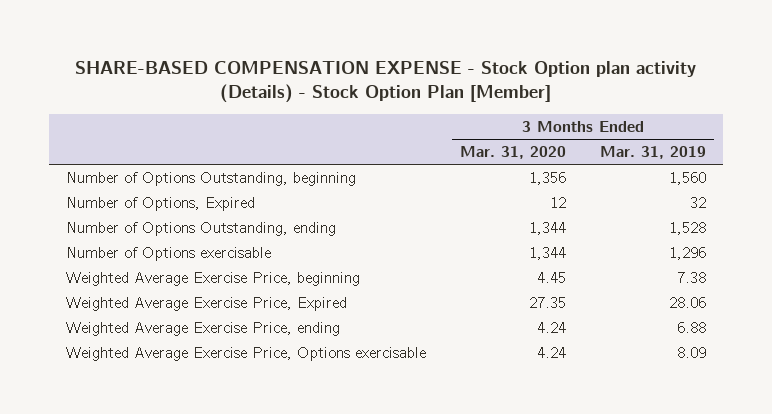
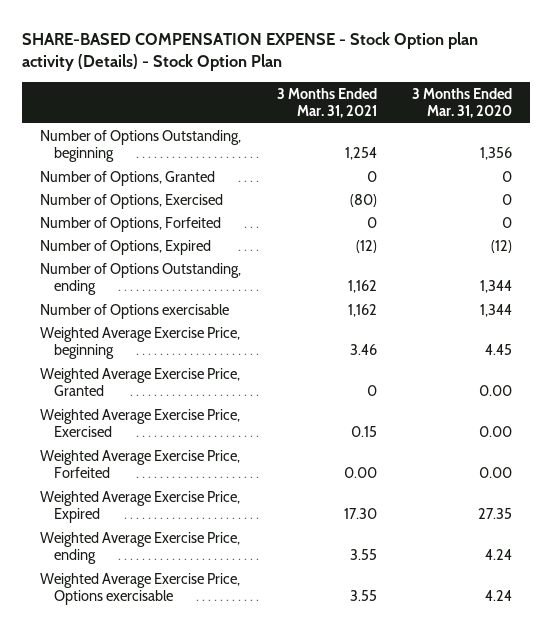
- SHARE-BASED COMPENSATION EXPENSE - Stock Option plan activity (Details) - Stock Option Plan [Member]
+ SHARE-BASED COMPENSATION EXPENSE - Stock Option plan activity (Details) - Stock Option Plan
- | 3 Months Ended Mar. 31, 2020 | 3 Months Ended Mar. 31, 2019
+ | 3 Months Ended Mar. 31, 2021 | 3 Months Ended Mar. 31, 2020
- Number of Options, Expired | 12 | 32
+ Number of Options, Granted | 0 | 0
+ Number of Options, Exercised | (80) | 0
+ Number of Options, Forfeited | 0 | 0
+ Number of Options, Expired | (12) | (12)
+ Weighted Average Exercise Price, Granted | 0 | 0.00
+ Weighted Average Exercise Price, Exercised | 0.15 | 0.00
+ Weighted Average Exercise Price, Forfeited | 0.00 | 0.00

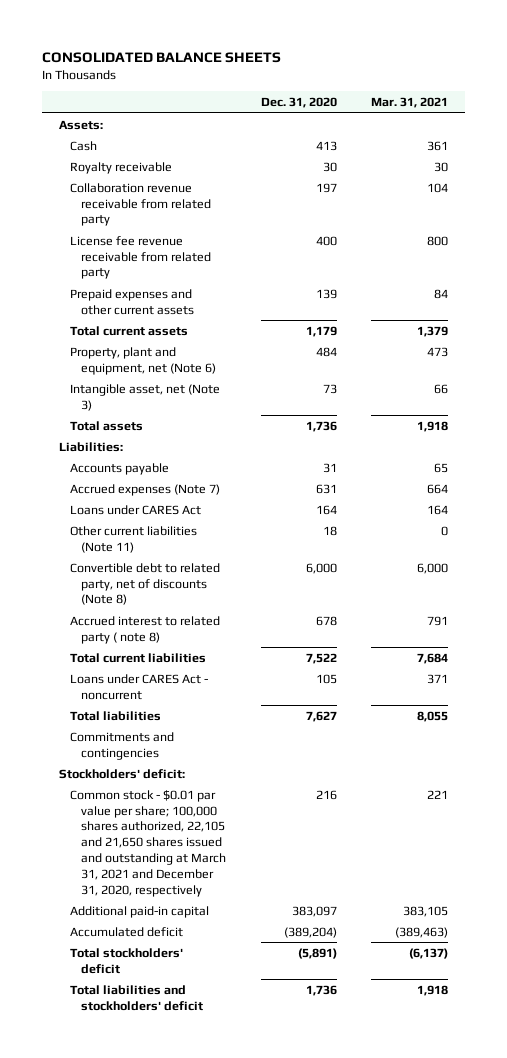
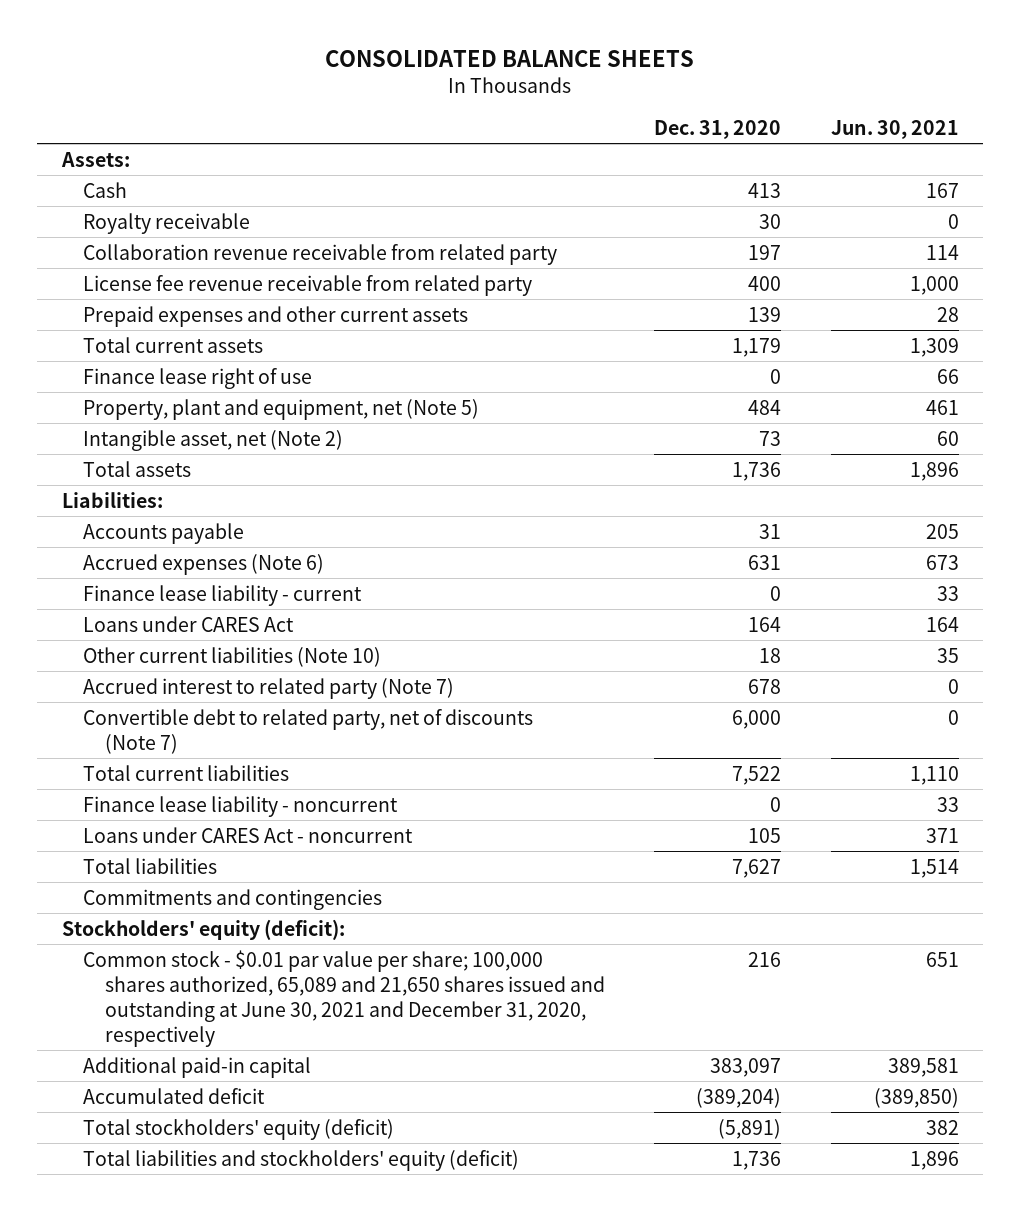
- | Dec. 31, 2020 | Mar. 31, 2021
+ | Dec. 31, 2020 | Jun. 30, 2021
- Property, plant and equipment, net (Note 6) | 484 | 473
- Intangible asset, net (Note 3) | 73 | 66
+ Finance lease right of use | 0 | 66
+ Property, plant and equipment, net (Note 5) | 484 | 461
+ Intangible asset, net (Note 2) | 73 | 60
- Accrued expenses (Note 7) | 631 | 664
+ Accrued expenses (Note 6) | 631 | 673
+ Finance lease liability - current | 0 | 33
- Other current liabilities (Note 11) | 18 | 0
- Convertible debt to related party, net of discounts (Note 8) | 6,000 | 6,000
- Accrued interest to related party ( note 8) | 678 | 791
+ Other current liabilities (Note 10) | 18 | 35
+ Accrued interest to related party (Note 7) | 678 | 0
+ Convertible debt to related party, net of discounts (Note 7) | 6,000 | 0
+ Finance lease liability - noncurrent | 0 | 33
- Stockholders' deficit:
- Common stock - $0.01 par value per share; 100,000 shares authorized, 22,105 and 21,650 shares issued and outstanding at March 31, 2021 and December 31, 2020, respectively | 216 | 221
+ Stockholders' equity (deficit):
+ Common stock - $0.01 par value per share; 100,000 shares authorized, 65,089 and 21,650 shares issued and outstanding at June 30, 2021 and December 31, 2020, respectively | 216 | 651
- Total stockholders' deficit | (5,891) | (6,137)
- Total liabilities and stockholders' deficit | 1,736 | 1,918
+ Total stockholders' equity (deficit) | (5,891) | 382
+ Total liabilities and stockholders' equity (deficit) | 1,736 | 1,896

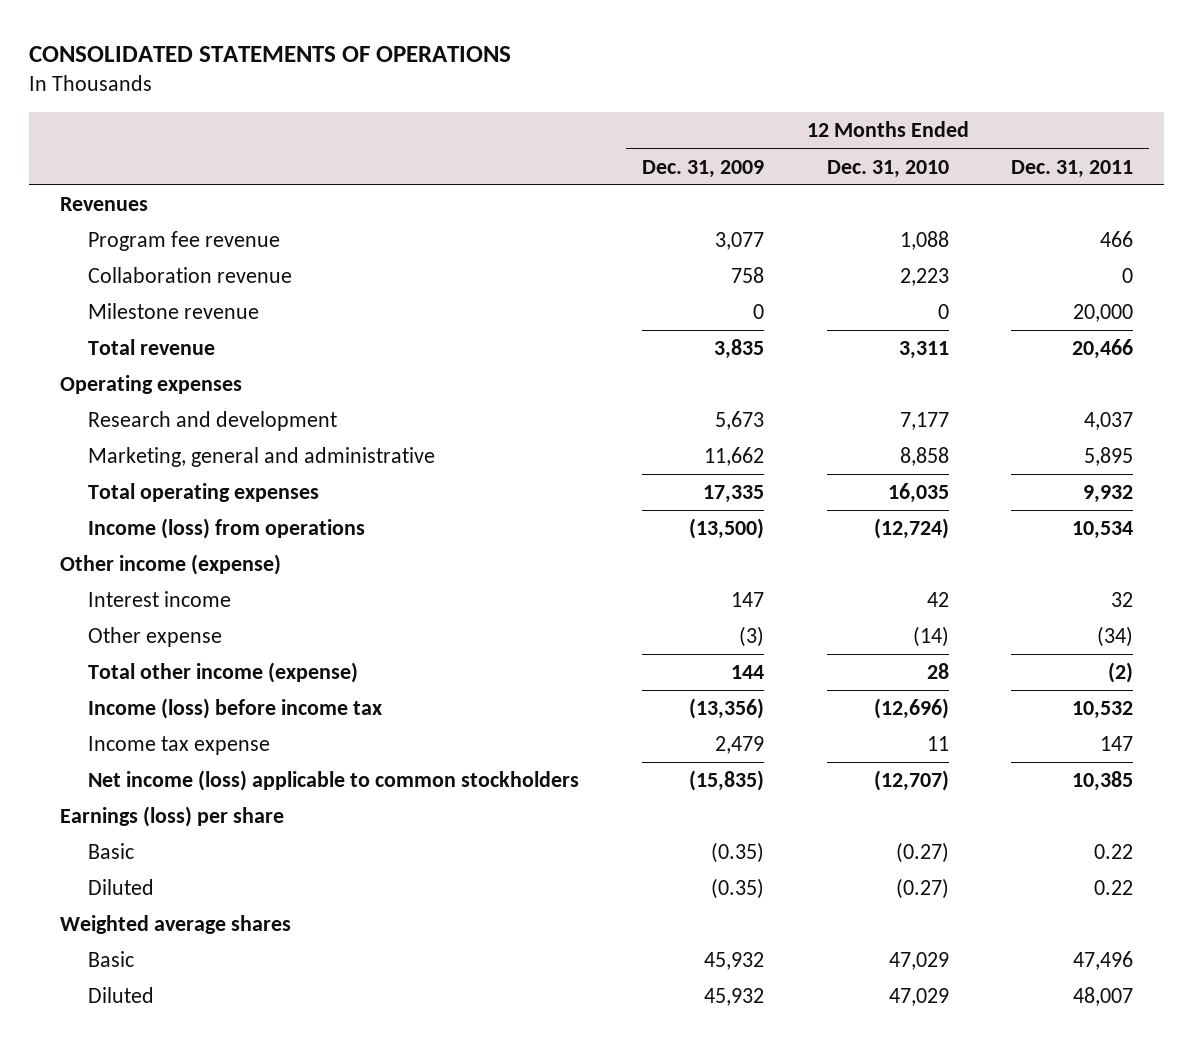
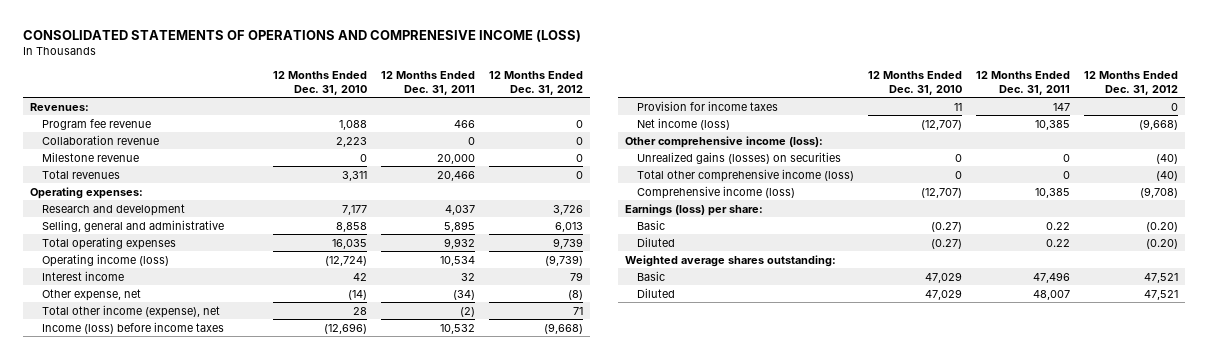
- CONSOLIDATED STATEMENTS OF OPERATIONS
+ CONSOLIDATED STATEMENTS OF OPERATIONS AND COMPRENESIVE INCOME (LOSS)
- | 12 Months Ended Dec. 31, 2009 | 12 Months Ended Dec. 31, 2010 | 12 Months Ended Dec. 31, 2011
+ | 12 Months Ended Dec. 31, 2010 | 12 Months Ended Dec. 31, 2011 | 12 Months Ended Dec. 31, 2012
- Revenues
+ Revenues:
- Total revenue | 3,835 | 3,311 | 20,466
- Operating expenses
+ Total revenues | 3,311 | 20,466 | 0
+ Operating expenses:
- Marketing, general and administrative | 11,662 | 8,858 | 5,895
+ Selling, general and administrative | 8,858 | 5,895 | 6,013
- Income (loss) from operations | (13,500) | (12,724) | 10,534
- Other income (expense)
+ Operating income (loss) | (12,724) | 10,534 | (9,739)
- Other expense | (3) | (14) | (34)
- Total other income (expense) | 144 | 28 | (2)
- Income (loss) before income tax | (13,356) | (12,696) | 10,532
- Income tax expense | 2,479 | 11 | 147
- Net income (loss) applicable to common stockholders | (15,835) | (12,707) | 10,385
- Earnings (loss) per share
+ Other expense, net | (14) | (34) | (8)
+ Total other income (expense), net | 28 | (2) | 71
+ Income (loss) before income taxes | (12,696) | 10,532 | (9,668)
+ Provision for income taxes | 11 | 147 | 0
+ Net income (loss) | (12,707) | 10,385 | (9,668)
+ Other comprehensive income (loss):
+ Unrealized gains (losses) on securities | 0 | 0 | (40)
+ Total other comprehensive income (loss) | 0 | 0 | (40)
+ Comprehensive income (loss) | (12,707) | 10,385 | (9,708)
+ Earnings (loss) per share:
- Weighted average shares
+ Weighted average shares outstanding:

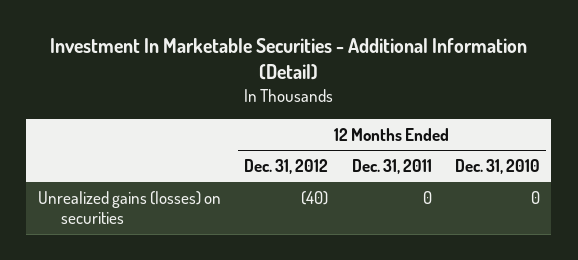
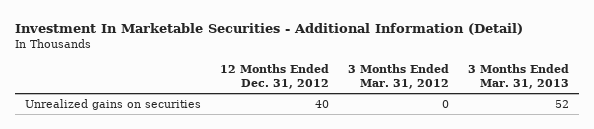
- | 12 Months Ended Dec. 31, 2012 | 12 Months Ended Dec. 31, 2011 | 12 Months Ended Dec. 31, 2010
+ | 12 Months Ended Dec. 31, 2012 | 3 Months Ended Mar. 31, 2012 | 3 Months Ended Mar. 31, 2013
- Unrealized gains (losses) on securities | (40) | 0 | 0
+ Unrealized gains on securities | 40 | 0 | 52

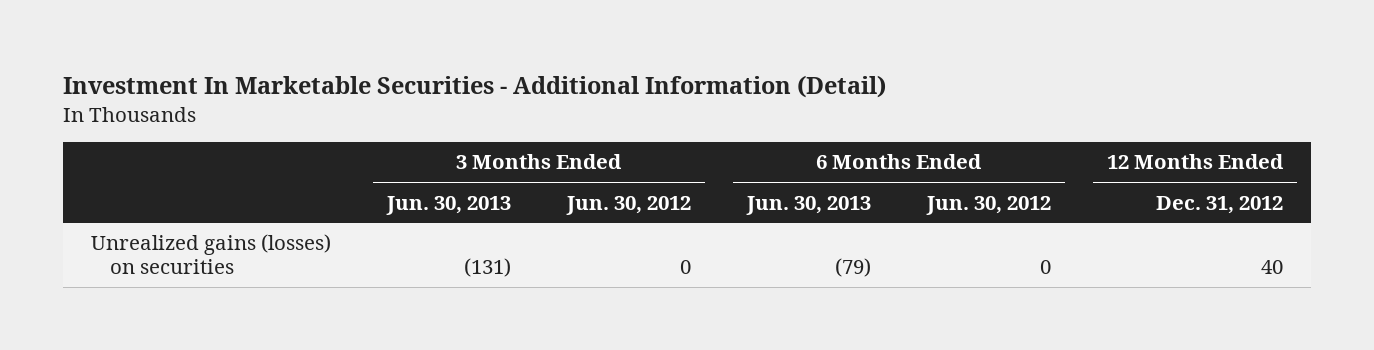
- | 12 Months Ended Dec. 31, 2012 | 3 Months Ended Mar. 31, 2012 | 3 Months Ended Mar. 31, 2013
+ | 3 Months Ended Jun. 30, 2013 | 3 Months Ended Jun. 30, 2012 | 6 Months Ended Jun. 30, 2013 | 6 Months Ended Jun. 30, 2012 | 12 Months Ended Dec. 31, 2012
- Unrealized gains on securities | 40 | 0 | 52
+ Unrealized gains (losses) on securities | (131) | 0 | (79) | 0 | 40

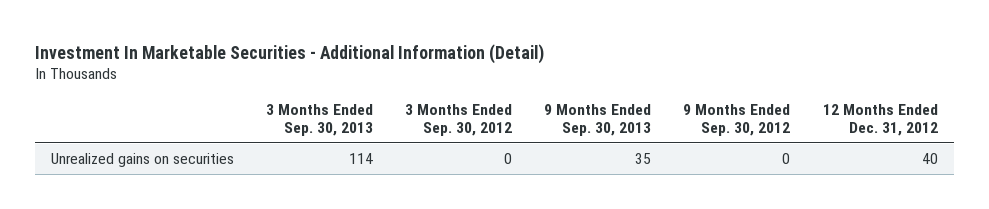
- | 3 Months Ended Jun. 30, 2013 | 3 Months Ended Jun. 30, 2012 | 6 Months Ended Jun. 30, 2013 | 6 Months Ended Jun. 30, 2012 | 12 Months Ended Dec. 31, 2012
+ | 3 Months Ended Sep. 30, 2013 | 3 Months Ended Sep. 30, 2012 | 9 Months Ended Sep. 30, 2013 | 9 Months Ended Sep. 30, 2012 | 12 Months Ended Dec. 31, 2012
- Unrealized gains (losses) on securities | (131) | 0 | (79) | 0 | 40
+ Unrealized gains on securities | 114 | 0 | 35 | 0 | 40

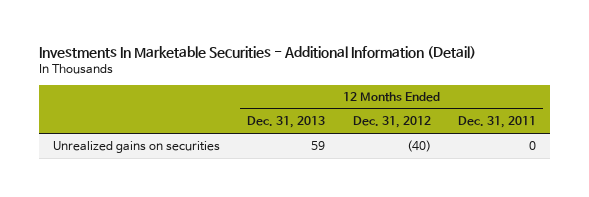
- Investment In Marketable Securities - Additional Information (Detail)
+ Investments In Marketable Securities - Additional Information (Detail)
- | 3 Months Ended Sep. 30, 2013 | 3 Months Ended Sep. 30, 2012 | 9 Months Ended Sep. 30, 2013 | 9 Months Ended Sep. 30, 2012 | 12 Months Ended Dec. 31, 2012
+ | 12 Months Ended Dec. 31, 2013 | 12 Months Ended Dec. 31, 2012 | 12 Months Ended Dec. 31, 2011
- Unrealized gains on securities | 114 | 0 | 35 | 0 | 40
+ Unrealized gains on securities | 59 | (40) | 0

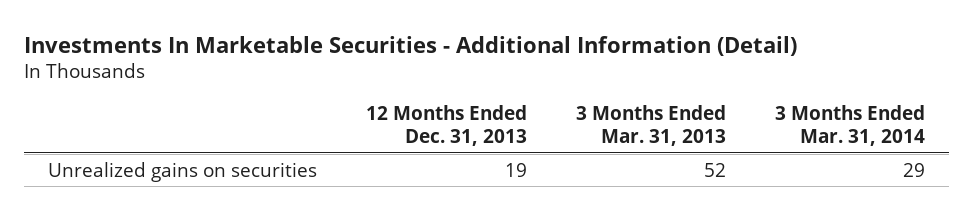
- | 12 Months Ended Dec. 31, 2013 | 12 Months Ended Dec. 31, 2012 | 12 Months Ended Dec. 31, 2011
+ | 12 Months Ended Dec. 31, 2013 | 3 Months Ended Mar. 31, 2013 | 3 Months Ended Mar. 31, 2014
- Unrealized gains on securities | 59 | (40) | 0
+ Unrealized gains on securities | 19 | 52 | 29

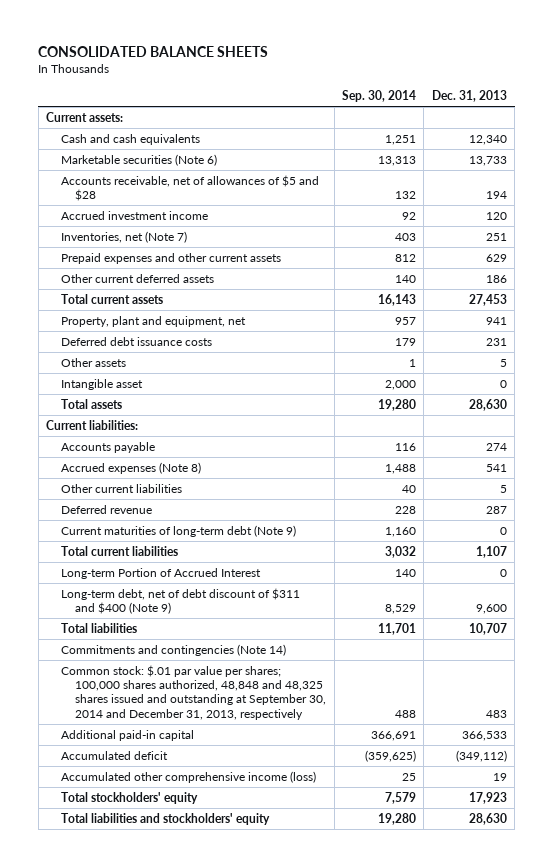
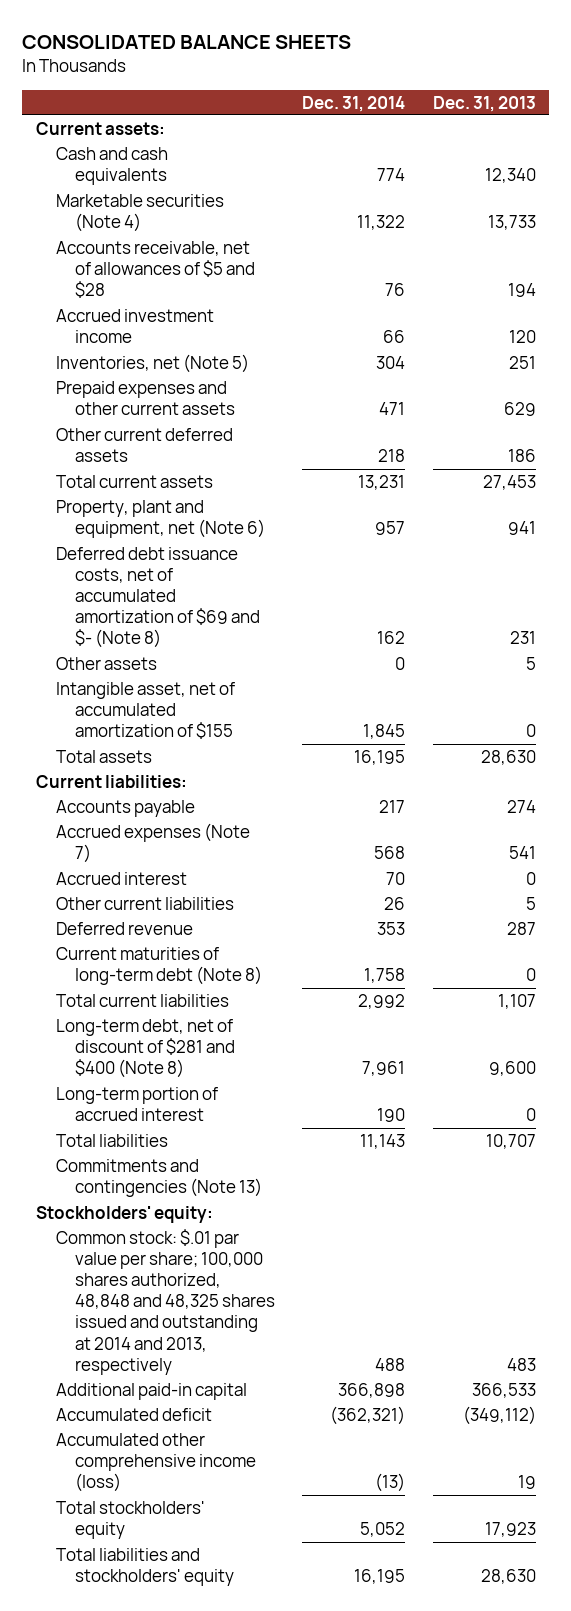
- | Sep. 30, 2014 | Dec. 31, 2013
+ | Dec. 31, 2014 | Dec. 31, 2013
- Marketable securities (Note 6) | 13,313 | 13,733
+ Marketable securities (Note 4) | 11,322 | 13,733
- Inventories, net (Note 7) | 403 | 251
+ Inventories, net (Note 5) | 304 | 251
- Property, plant and equipment, net | 957 | 941
- Deferred debt issuance costs | 179 | 231
+ Property, plant and equipment, net (Note 6) | 957 | 941
+ Deferred debt issuance costs, net of accumulated amortization of $69 and $- (Note 8) | 162 | 231
- Intangible asset | 2,000 | 0
+ Intangible asset, net of accumulated amortization of $155 | 1,845 | 0
- Accrued expenses (Note 8) | 1,488 | 541
+ Accrued expenses (Note 7) | 568 | 541
+ Accrued interest | 70 | 0
- Current maturities of long-term debt (Note 9) | 1,160 | 0
+ Current maturities of long-term debt (Note 8) | 1,758 | 0
- Long-term Portion of Accrued Interest | 140 | 0
- Long-term debt, net of debt discount of $311 and $400 (Note 9) | 8,529 | 9,600
+ Long-term debt, net of discount of $281 and $400 (Note 8) | 7,961 | 9,600
+ Long-term portion of accrued interest | 190 | 0
- Commitments and contingencies (Note 14)
- Common stock: $.01 par value per shares; 100,000 shares authorized, 48,848 and 48,325 shares issued and outstanding at September 30, 2014 and December 31, 2013, respectively | 488 | 483
+ Commitments and contingencies (Note 13)
+ Stockholders' equity:
+ Common stock: $.01 par value per share; 100,000 shares authorized, 48,848 and 48,325 shares issued and outstanding at 2014 and 2013, respectively | 488 | 483

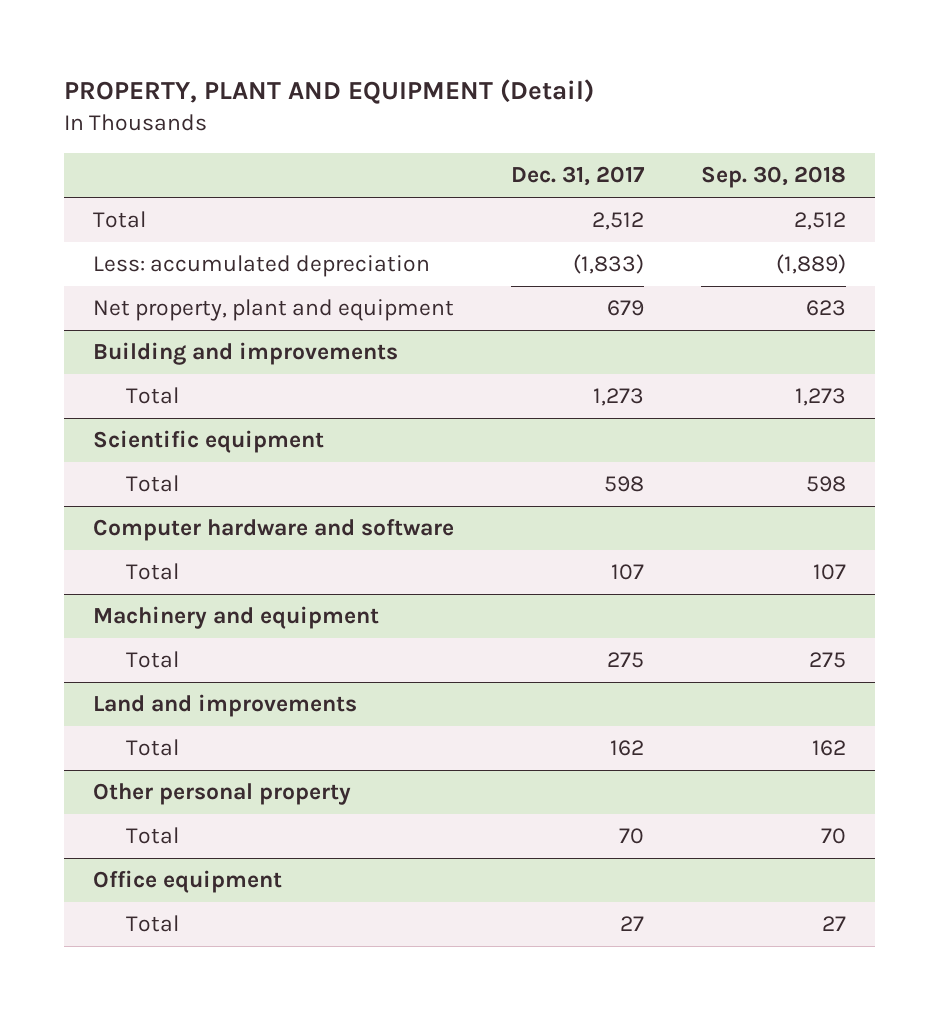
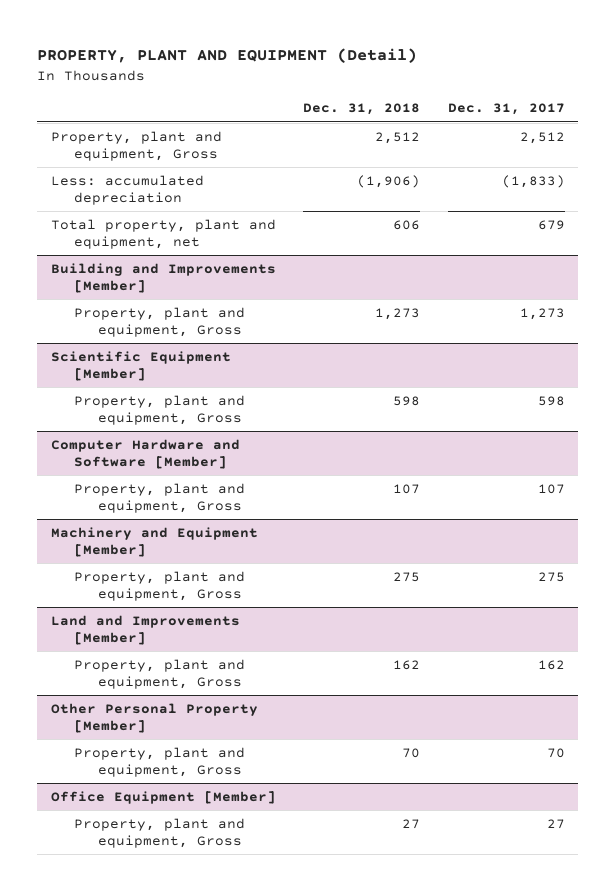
- | Dec. 31, 2017 | Sep. 30, 2018
+ | Dec. 31, 2018 | Dec. 31, 2017
- Total | 2,512 | 2,512
+ Property, plant and equipment, Gross | 2,512 | 2,512
- Net property, plant and equipment | 679 | 623
- Building and improvements
- Total | 1,273 | 1,273
- Scientific equipment
- Total | 598 | 598
- Computer hardware and software
- Total | 107 | 107
- Machinery and equipment
- Total | 275 | 275
- Land and improvements
- Total | 162 | 162
- Other personal property
- Total | 70 | 70
- Office equipment
- Total | 27 | 27
+ Total property, plant and equipment, net | 606 | 679
+ Building and Improvements [Member]
+ Property, plant and equipment, Gross | 1,273 | 1,273
+ Scientific Equipment [Member]
+ Property, plant and equipment, Gross | 598 | 598
+ Computer Hardware and Software [Member]
+ Property, plant and equipment, Gross | 107 | 107
+ Machinery and Equipment [Member]
+ Property, plant and equipment, Gross | 275 | 275
+ Land and Improvements [Member]
+ Property, plant and equipment, Gross | 162 | 162
+ Other Personal Property [Member]
+ Property, plant and equipment, Gross | 70 | 70
+ Office Equipment [Member]
+ Property, plant and equipment, Gross | 27 | 27

